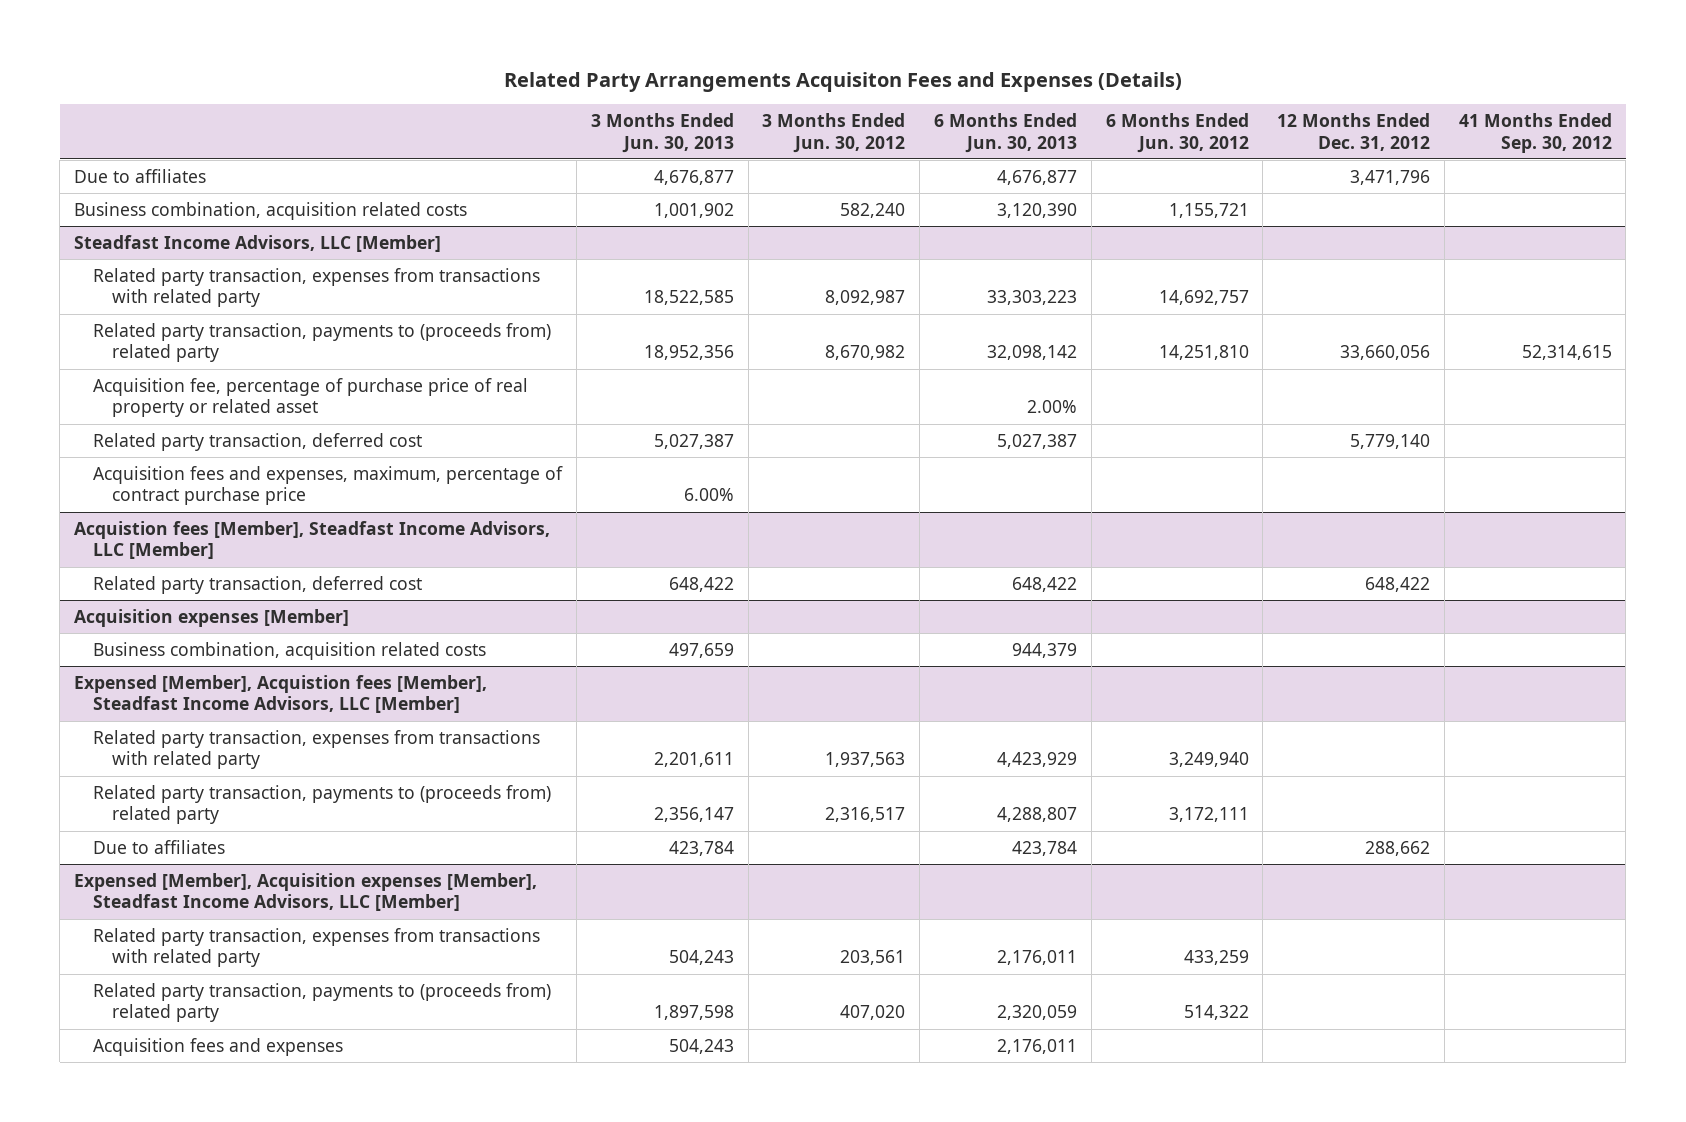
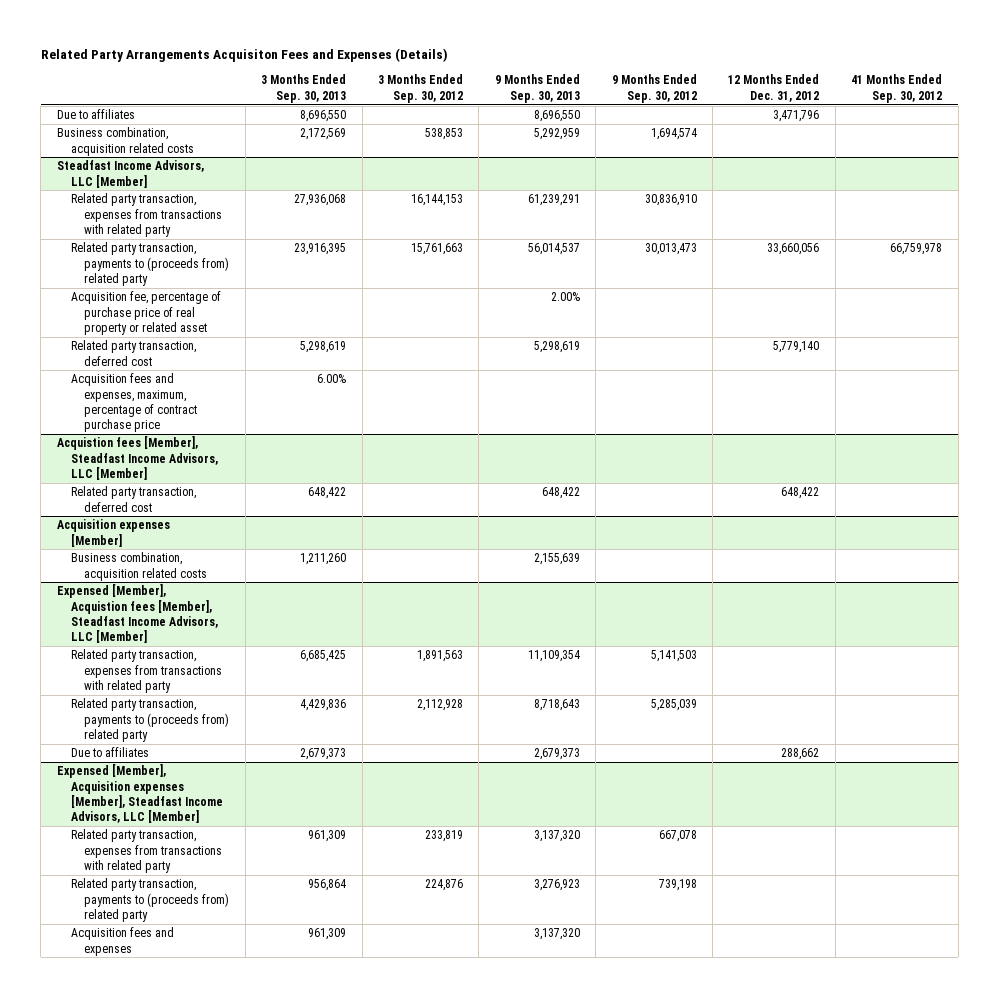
- | 3 Months Ended Jun. 30, 2013 | 3 Months Ended Jun. 30, 2012 | 6 Months Ended Jun. 30, 2013 | 6 Months Ended Jun. 30, 2012 | 12 Months Ended Dec. 31, 2012 | 41 Months Ended Sep. 30, 2012
+ | 3 Months Ended Sep. 30, 2013 | 3 Months Ended Sep. 30, 2012 | 9 Months Ended Sep. 30, 2013 | 9 Months Ended Sep. 30, 2012 | 12 Months Ended Dec. 31, 2012 | 41 Months Ended Sep. 30, 2012
@ Steadfast Income Advisors, LLC [Member]
- Related party transaction, payments to (proceeds from) related party | 18,952,356 | 8,670,982 | 32,098,142 | 14,251,810 | 33,660,056 | 52,314,615
+ Related party transaction, payments to (proceeds from) related party | 23,916,395 | 15,761,663 | 56,014,537 | 30,013,473 | 33,660,056 | 66,759,978

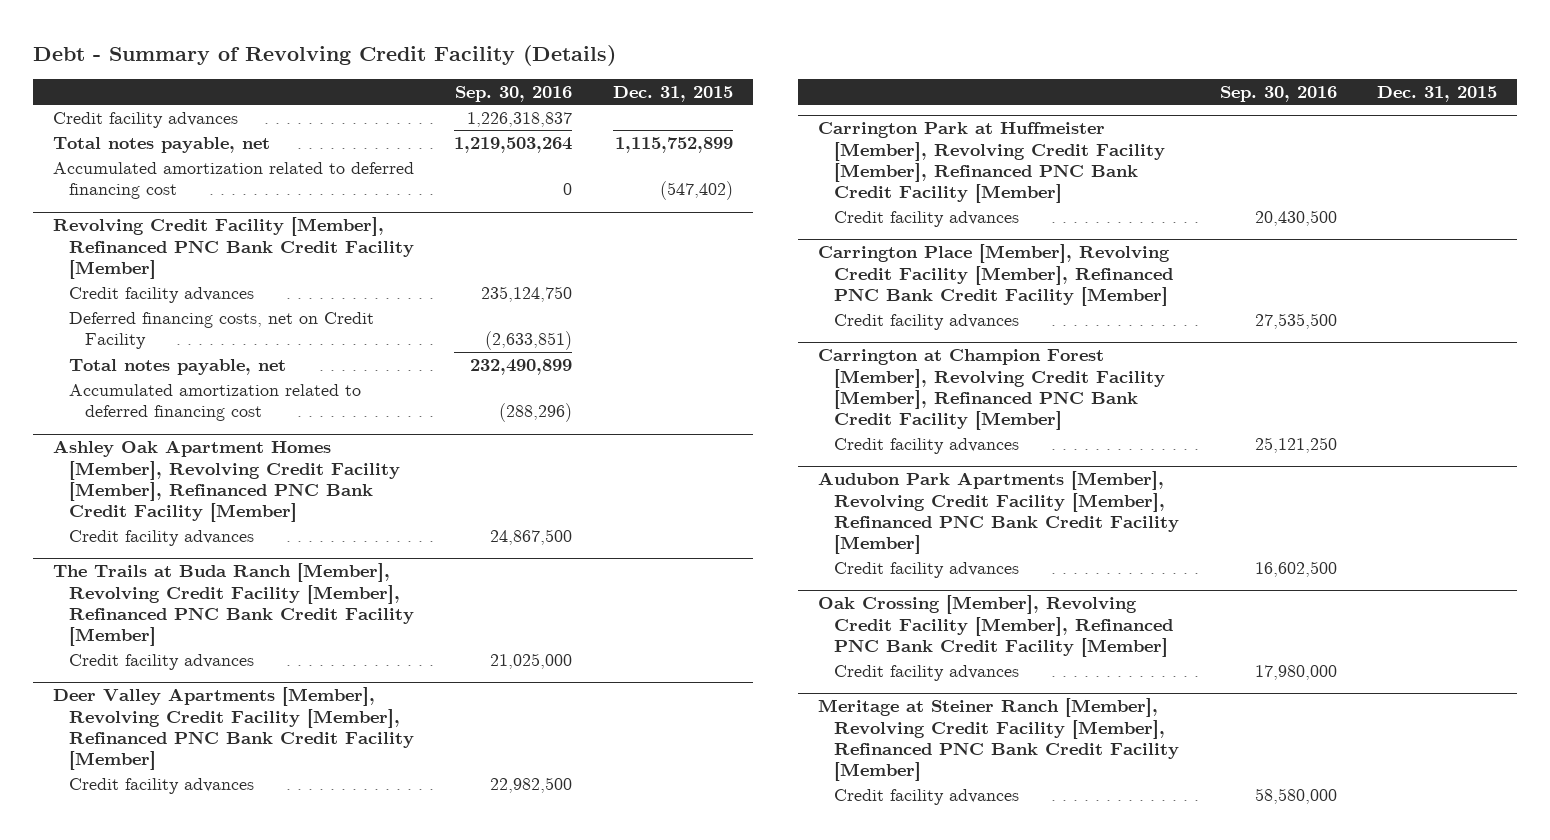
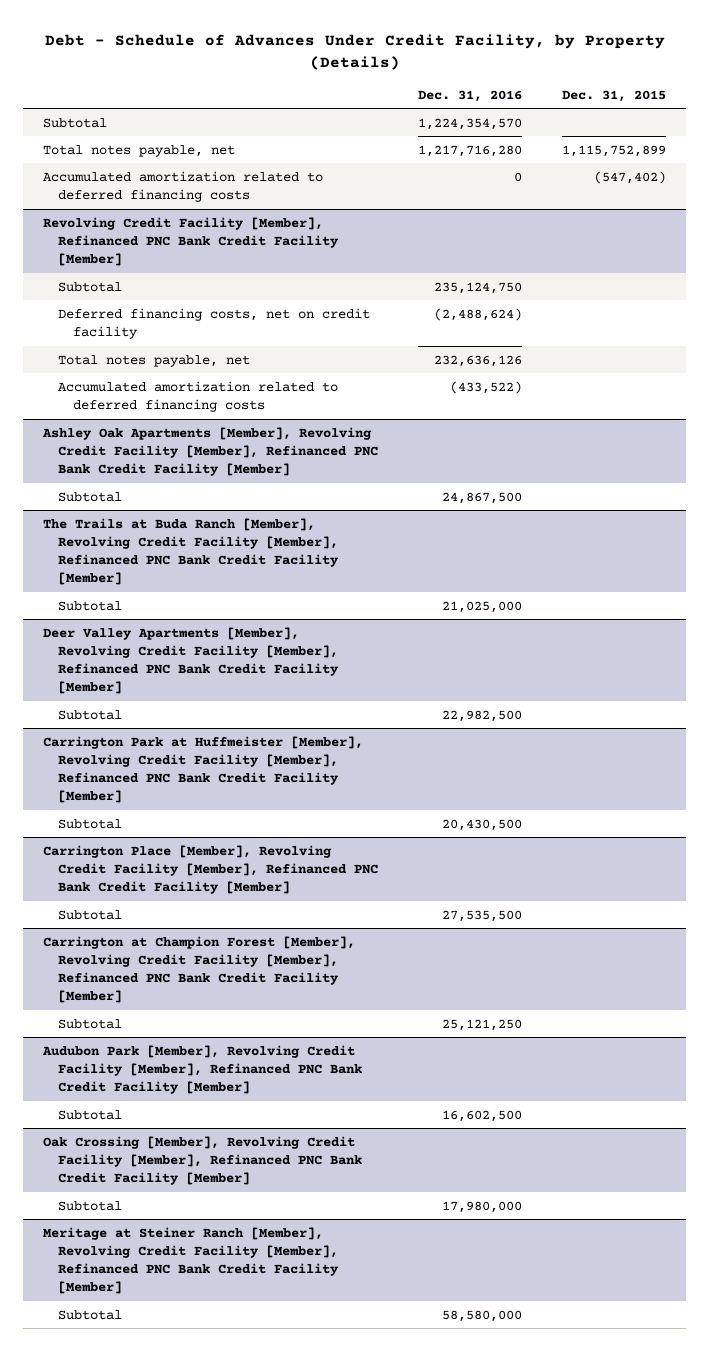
- Debt - Summary of Revolving Credit Facility (Details)
+ Debt - Schedule of Advances Under Credit Facility, by Property (Details)
- | Sep. 30, 2016 | Dec. 31, 2015
+ | Dec. 31, 2016 | Dec. 31, 2015
- Credit facility advances | 1,226,318,837 |
+ Subtotal | 1,224,354,570 |
- Accumulated amortization related to deferred financing cost | 0 | (547,402)
+ Accumulated amortization related to deferred financing costs | 0 | (547,402)
@ Revolving Credit Facility [Member], Refinanced PNC Bank Credit Facility [Member]
- Credit facility advances | 235,124,750 |
- Deferred financing costs, net on Credit Facility | (2,633,851) |
+ Subtotal | 235,124,750 |
+ Deferred financing costs, net on credit facility | (2,488,624) |
- Accumulated amortization related to deferred financing cost | (288,296) |
- Ashley Oak Apartment Homes [Member], Revolving Credit Facility [Member], Refinanced PNC Bank Credit Facility [Member]
- Credit facility advances | 24,867,500 |
@ Revolving Credit Facility [Member], Refinanced PNC Bank Credit Facility [Member]
+ Accumulated amortization related to deferred financing costs | (433,522) |
+ Ashley Oak Apartments [Member], Revolving Credit Facility [Member], Refinanced PNC Bank Credit Facility [Member]
+ Subtotal | 24,867,500 |
@ The Trails at Buda Ranch [Member], Revolving Credit Facility [Member], Refinanced PNC Bank Credit Facility [Member]
- Credit facility advances | 21,025,000 |
+ Subtotal | 21,025,000 |
@ Deer Valley Apartments [Member], Revolving Credit Facility [Member], Refinanced PNC Bank Credit Facility [Member]
- Credit facility advances | 22,982,500 |
+ Subtotal | 22,982,500 |
@ Carrington Park at Huffmeister [Member], Revolving Credit Facility [Member], Refinanced PNC Bank Credit Facility [Member]
- Credit facility advances | 20,430,500 |
+ Subtotal | 20,430,500 |
@ Carrington Place [Member], Revolving Credit Facility [Member], Refinanced PNC Bank Credit Facility [Member]
- Credit facility advances | 27,535,500 |
+ Subtotal | 27,535,500 |
@ Carrington at Champion Forest [Member], Revolving Credit Facility [Member], Refinanced PNC Bank Credit Facility [Member]
- Credit facility advances | 25,121,250 |
- Audubon Park Apartments [Member], Revolving Credit Facility [Member], Refinanced PNC Bank Credit Facility [Member]
- Credit facility advances | 16,602,500 |
@ Carrington at Champion Forest [Member], Revolving Credit Facility [Member], Refinanced PNC Bank Credit Facility [Member]
+ Subtotal | 25,121,250 |
+ Audubon Park [Member], Revolving Credit Facility [Member], Refinanced PNC Bank Credit Facility [Member]
+ Subtotal | 16,602,500 |
@ Oak Crossing [Member], Revolving Credit Facility [Member], Refinanced PNC Bank Credit Facility [Member]
- Credit facility advances | 17,980,000 |
+ Subtotal | 17,980,000 |
@ Meritage at Steiner Ranch [Member], Revolving Credit Facility [Member], Refinanced PNC Bank Credit Facility [Member]
- Credit facility advances | 58,580,000 |
+ Subtotal | 58,580,000 |

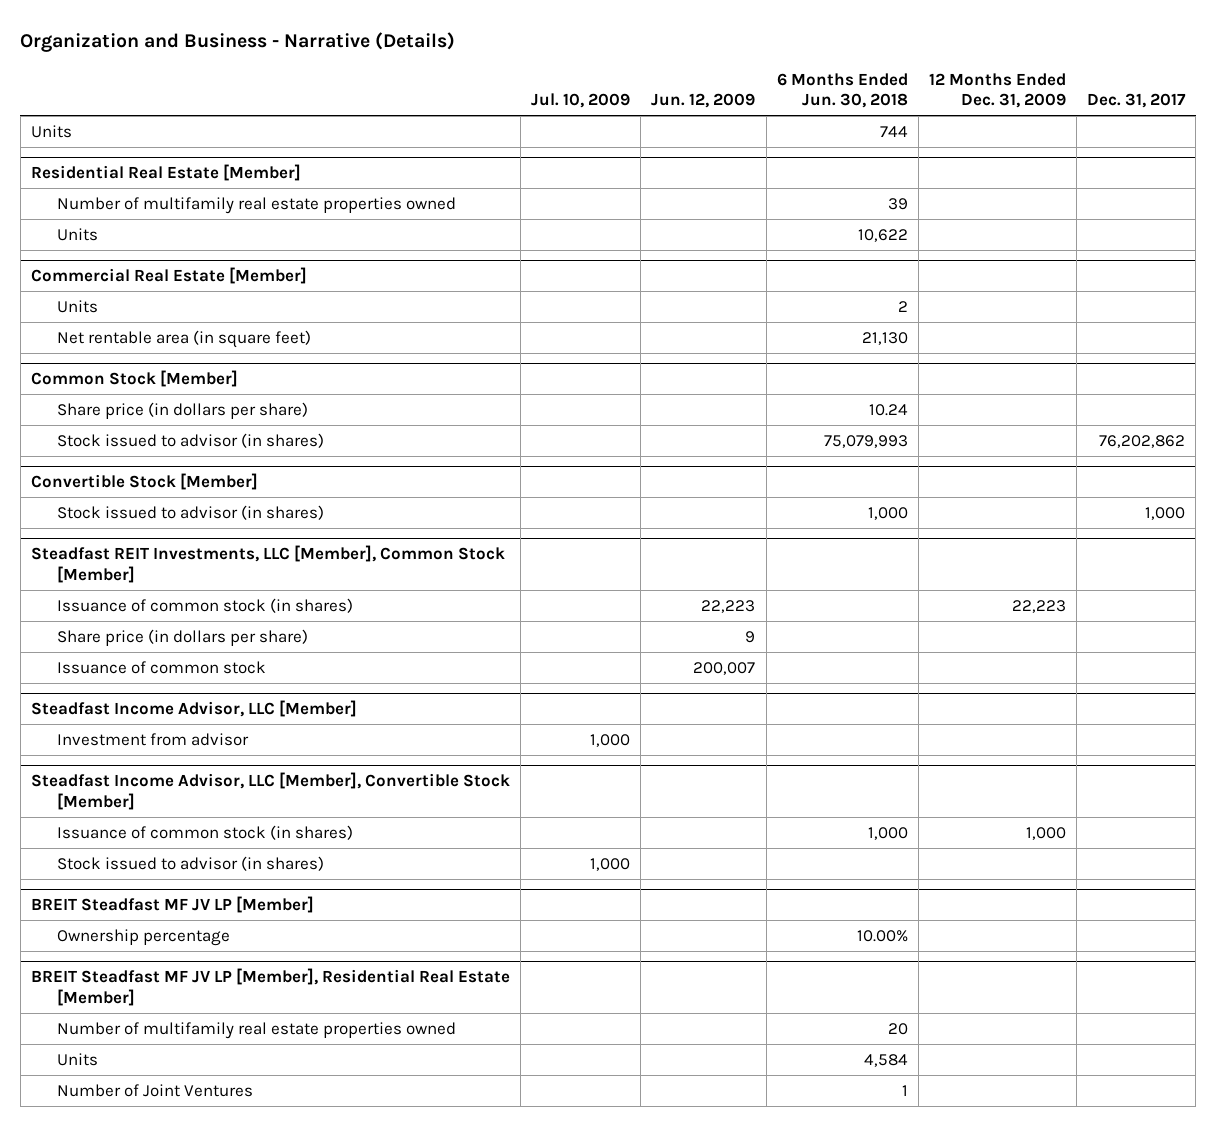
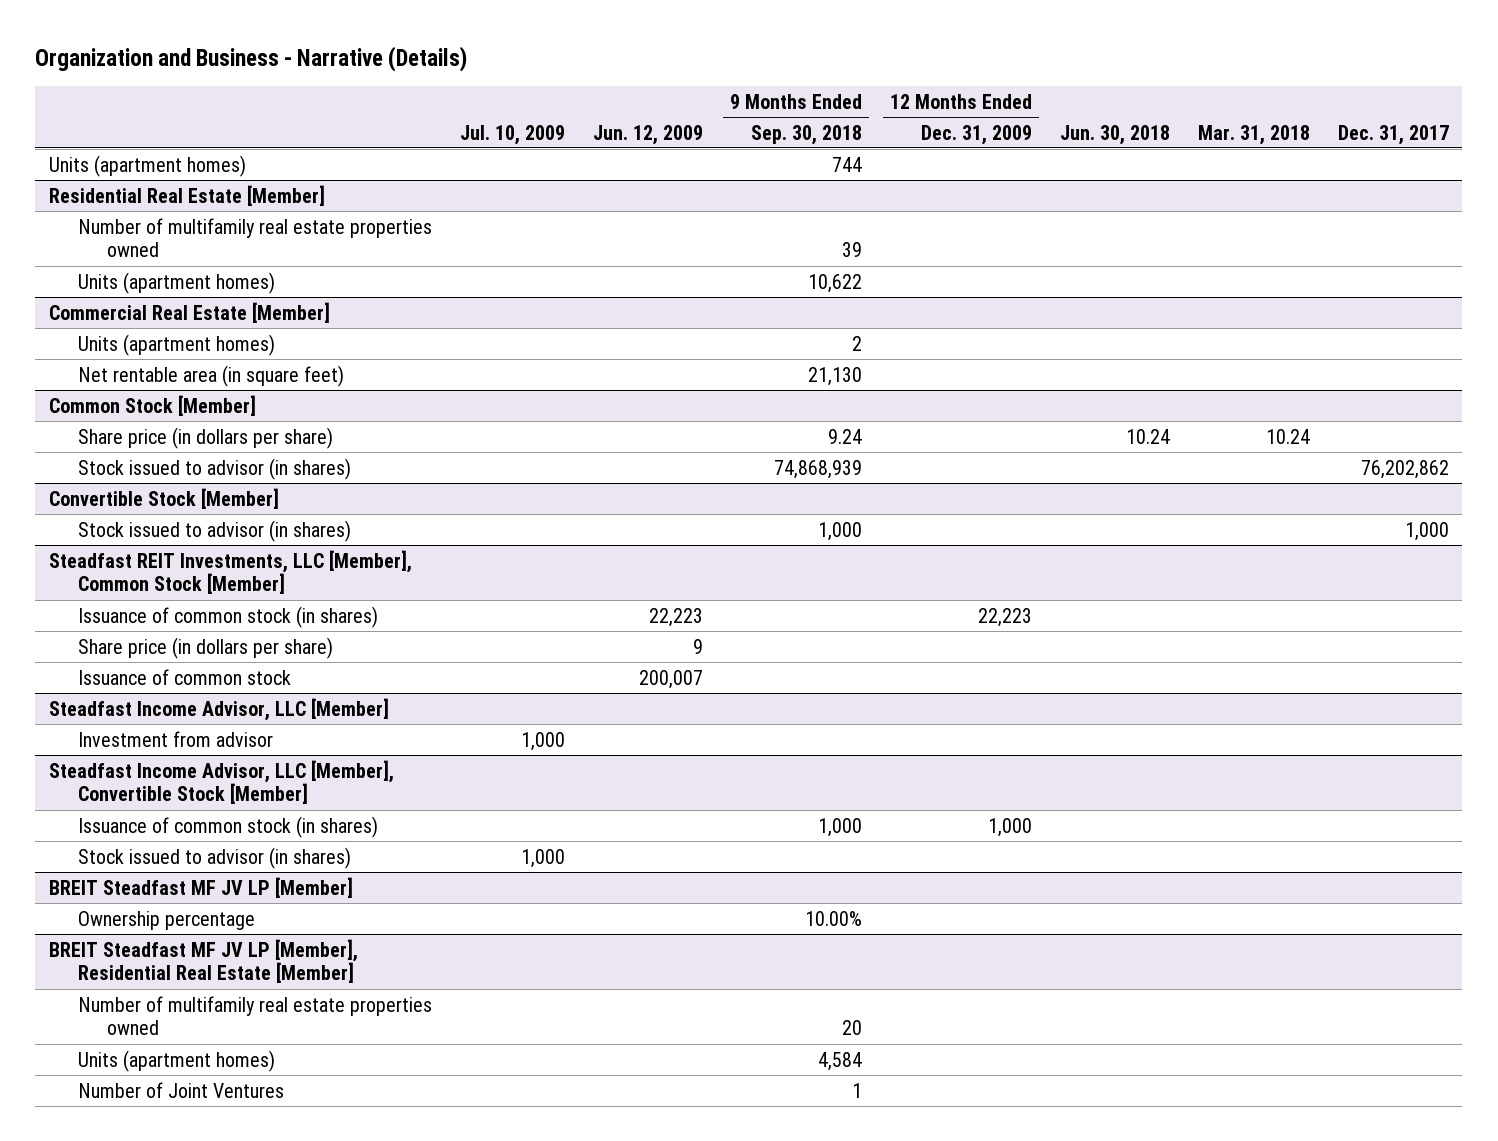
- | Jul. 10, 2009 | Jun. 12, 2009 | 6 Months Ended Jun. 30, 2018 | 12 Months Ended Dec. 31, 2009 | Dec. 31, 2017
+ | Jul. 10, 2009 | Jun. 12, 2009 | 9 Months Ended Sep. 30, 2018 | 12 Months Ended Dec. 31, 2009 | Jun. 30, 2018 | Mar. 31, 2018 | Dec. 31, 2017
- Units | | | 744 | |
+ Units (apartment homes) | | | 744 | | | |
@ Residential Real Estate [Member]
- Units | | | 10,622 | |
+ Units (apartment homes) | | | 10,622 | | | |
@ Commercial Real Estate [Member]
- Units | | | 2 | |
+ Units (apartment homes) | | | 2 | | | |
@ BREIT Steadfast MF JV LP [Member], Residential Real Estate [Member]
- Units | | | 4,584 | |
+ Units (apartment homes) | | | 4,584 | | | |

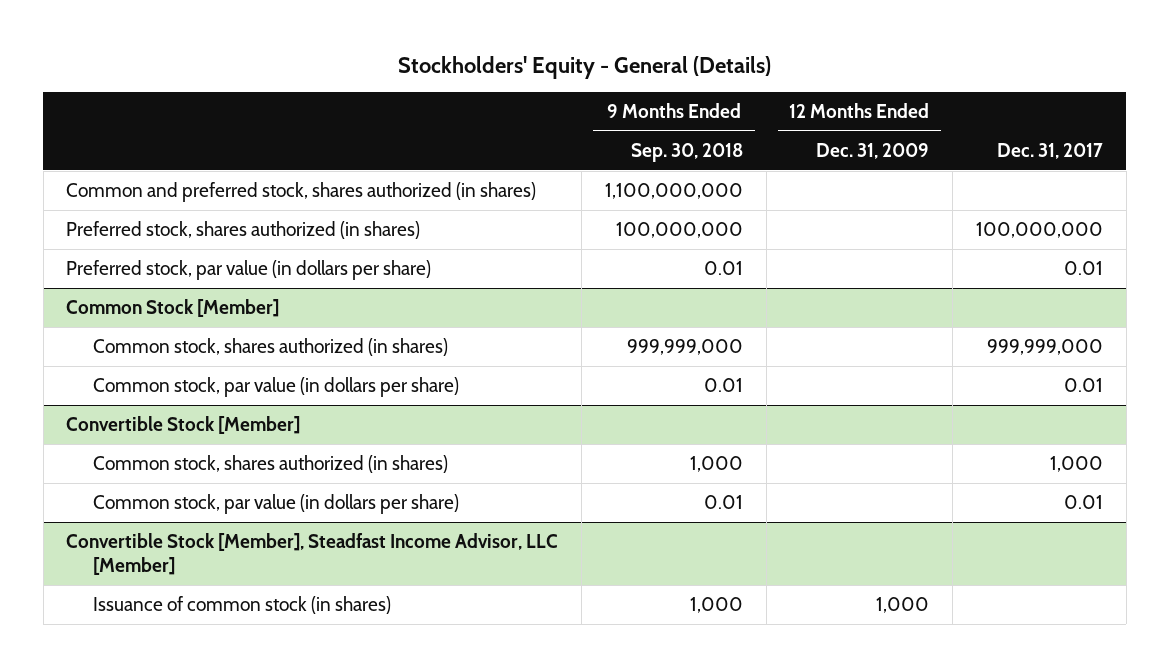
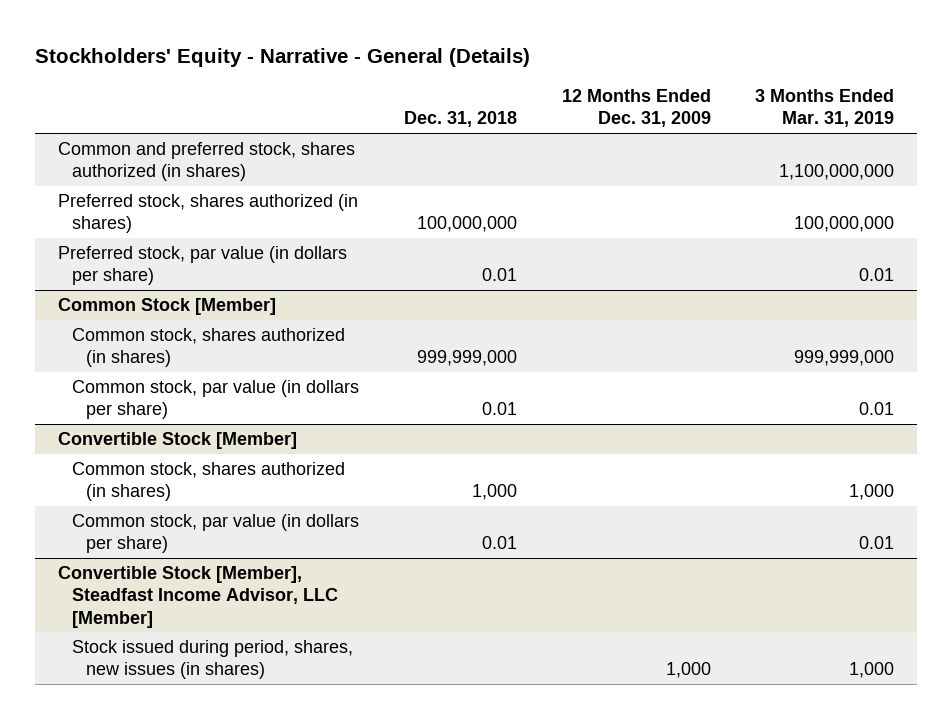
- Stockholders' Equity - General (Details)
+ Stockholders' Equity - Narrative - General (Details)
- | 9 Months Ended Sep. 30, 2018 | 12 Months Ended Dec. 31, 2009 | Dec. 31, 2017
+ | Dec. 31, 2018 | 12 Months Ended Dec. 31, 2009 | 3 Months Ended Mar. 31, 2019
@ Convertible Stock [Member], Steadfast Income Advisor, LLC [Member]
- Issuance of common stock (in shares) | 1,000 | 1,000 |
+ Stock issued during period, shares, new issues (in shares) | | 1,000 | 1,000

